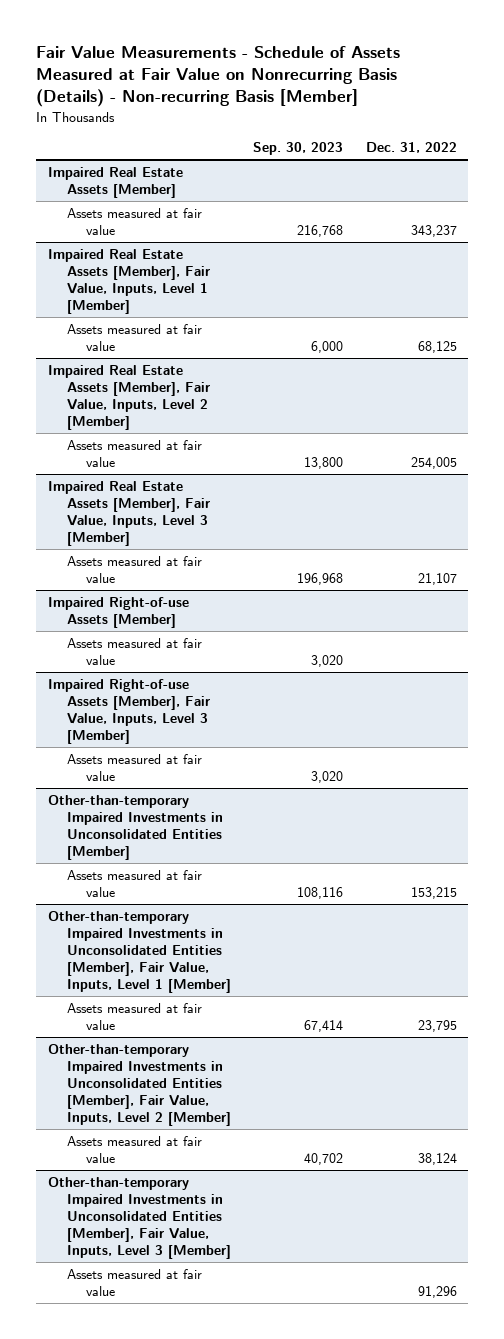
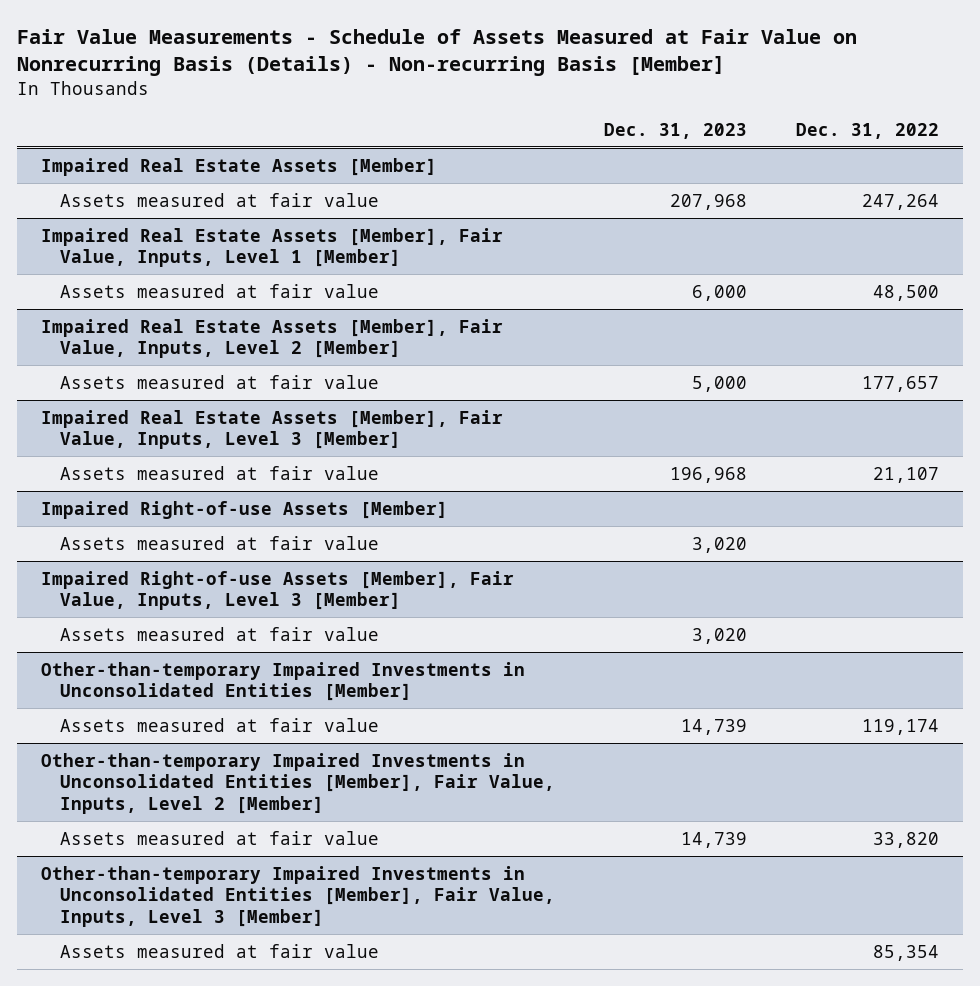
- | Sep. 30, 2023 | Dec. 31, 2022
+ | Dec. 31, 2023 | Dec. 31, 2022
@ Impaired Real Estate Assets [Member]
- Assets measured at fair value | 216,768 | 343,237
+ Assets measured at fair value | 207,968 | 247,264
@ Impaired Real Estate Assets [Member], Fair Value, Inputs, Level 1 [Member]
- Assets measured at fair value | 6,000 | 68,125
+ Assets measured at fair value | 6,000 | 48,500
@ Impaired Real Estate Assets [Member], Fair Value, Inputs, Level 2 [Member]
- Assets measured at fair value | 13,800 | 254,005
+ Assets measured at fair value | 5,000 | 177,657
@ Other-than-temporary Impaired Investments in Unconsolidated Entities [Member]
- Assets measured at fair value | 108,116 | 153,215
- Other-than-temporary Impaired Investments in Unconsolidated Entities [Member], Fair Value, Inputs, Level 1 [Member]
- Assets measured at fair value | 67,414 | 23,795
@ Other-than-temporary Impaired Investments in Unconsolidated Entities [Member]
+ Assets measured at fair value | 14,739 | 119,174
@ Other-than-temporary Impaired Investments in Unconsolidated Entities [Member], Fair Value, Inputs, Level 2 [Member]
- Assets measured at fair value | 40,702 | 38,124
+ Assets measured at fair value | 14,739 | 33,820
@ Other-than-temporary Impaired Investments in Unconsolidated Entities [Member], Fair Value, Inputs, Level 3 [Member]
- Assets measured at fair value | | 91,296
+ Assets measured at fair value | | 85,354

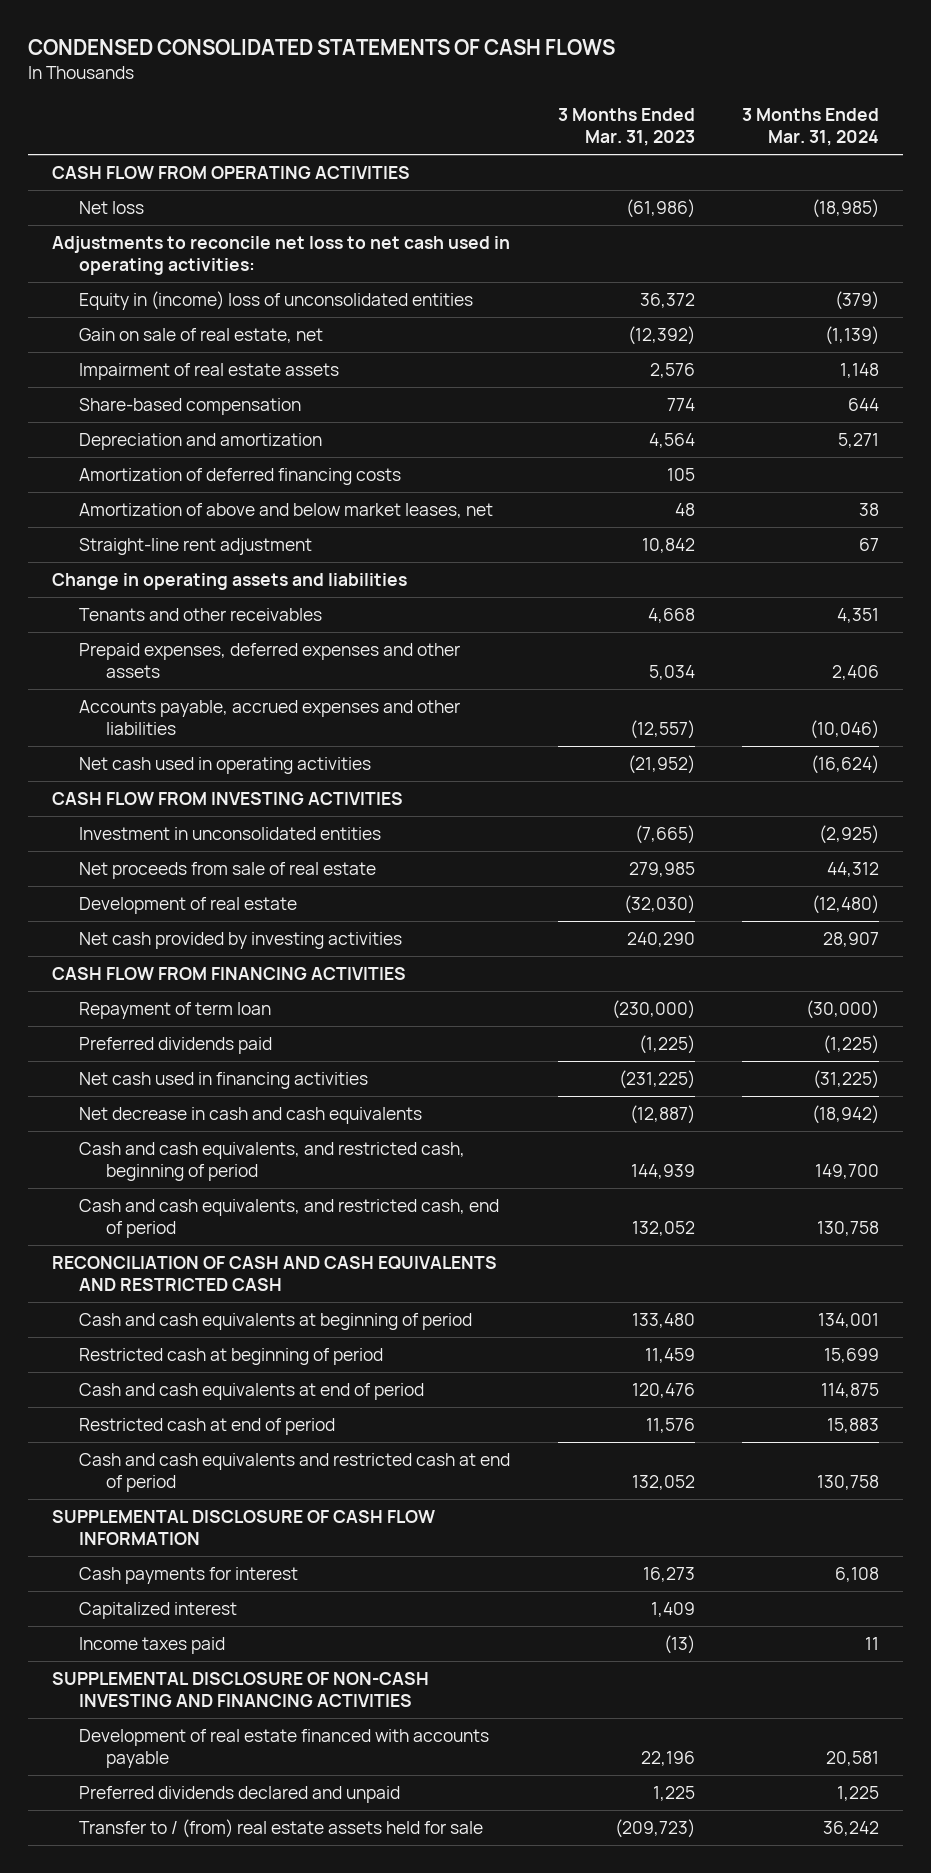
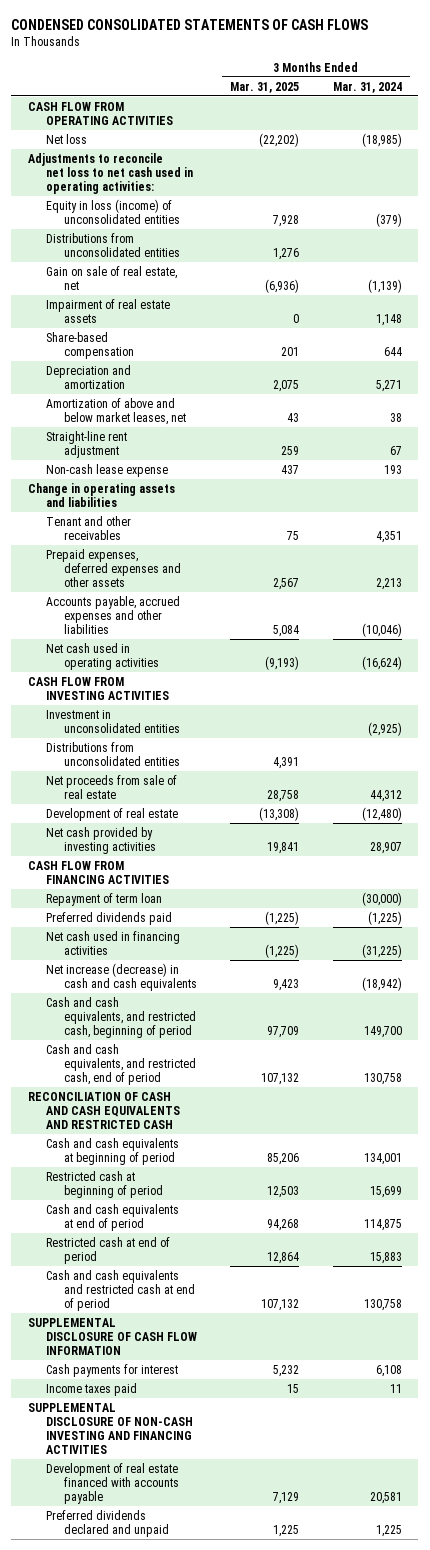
- | 3 Months Ended Mar. 31, 2023 | 3 Months Ended Mar. 31, 2024
+ | 3 Months Ended Mar. 31, 2025 | 3 Months Ended Mar. 31, 2024
- Equity in (income) loss of unconsolidated entities | 36,372 | (379)
+ Equity in loss (income) of unconsolidated entities | 7,928 | (379)
+ Distributions from unconsolidated entities | 1,276 |
- Amortization of deferred financing costs | 105 |
+ Non-cash lease expense | 437 | 193
- Tenants and other receivables | 4,668 | 4,351
- Prepaid expenses, deferred expenses and other assets | 5,034 | 2,406
+ Tenant and other receivables | 75 | 4,351
+ Prepaid expenses, deferred expenses and other assets | 2,567 | 2,213
+ Distributions from unconsolidated entities | 4,391 |
- Net decrease in cash and cash equivalents | (12,887) | (18,942)
+ Net increase (decrease) in cash and cash equivalents | 9,423 | (18,942)
- Capitalized interest | 1,409 |
- Transfer to / (from) real estate assets held for sale | (209,723) | 36,242

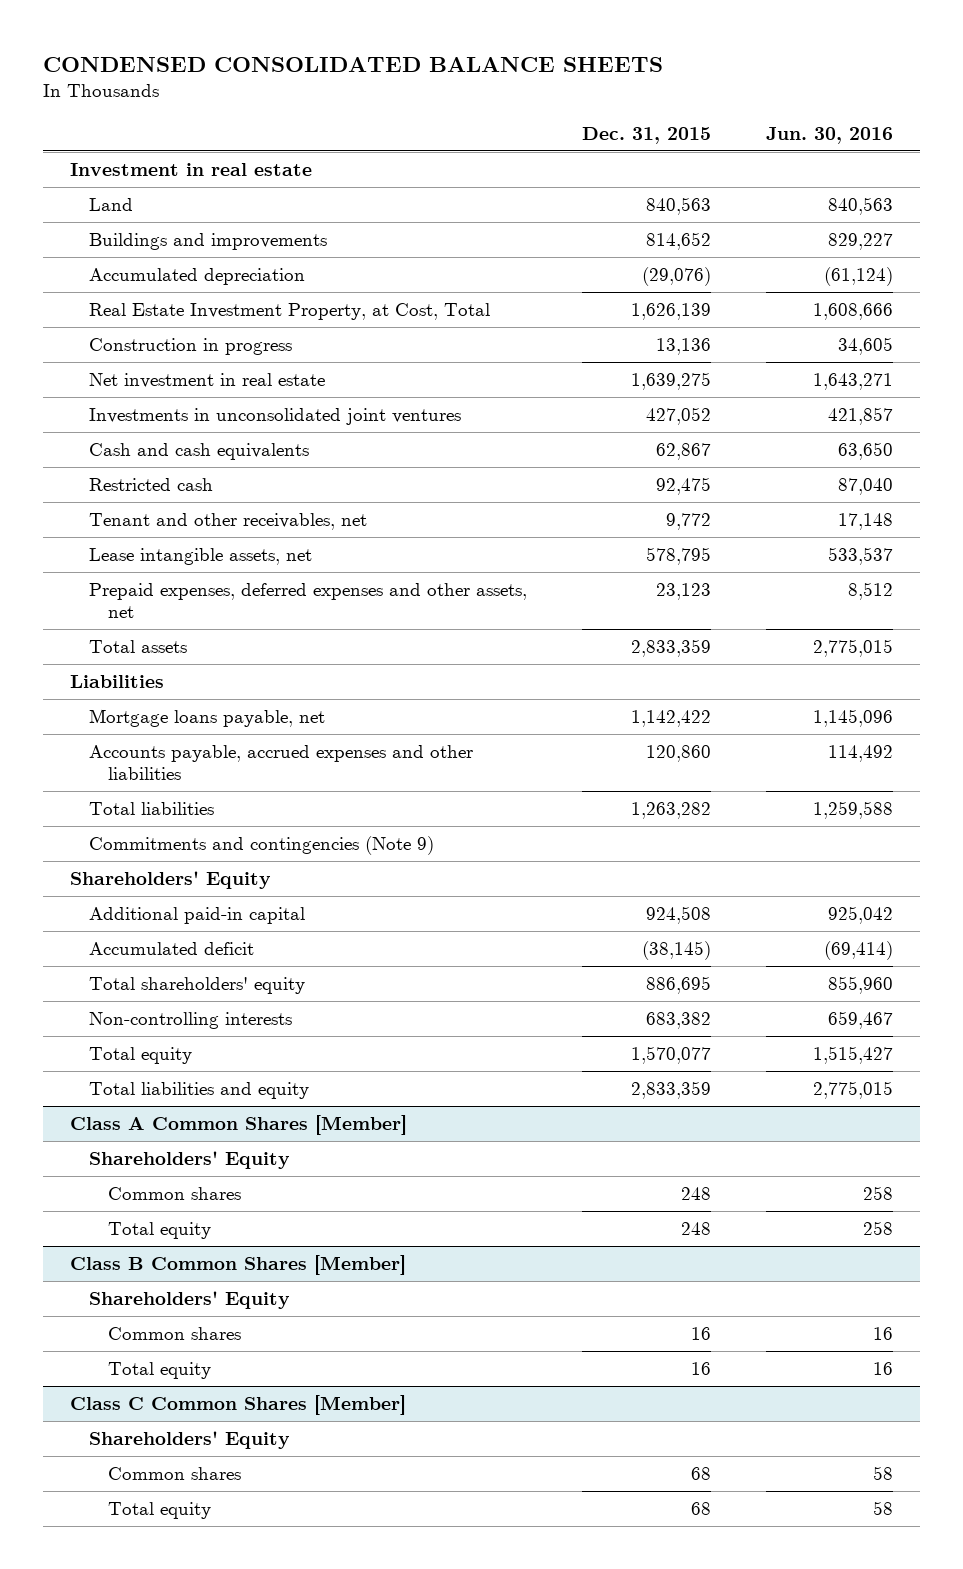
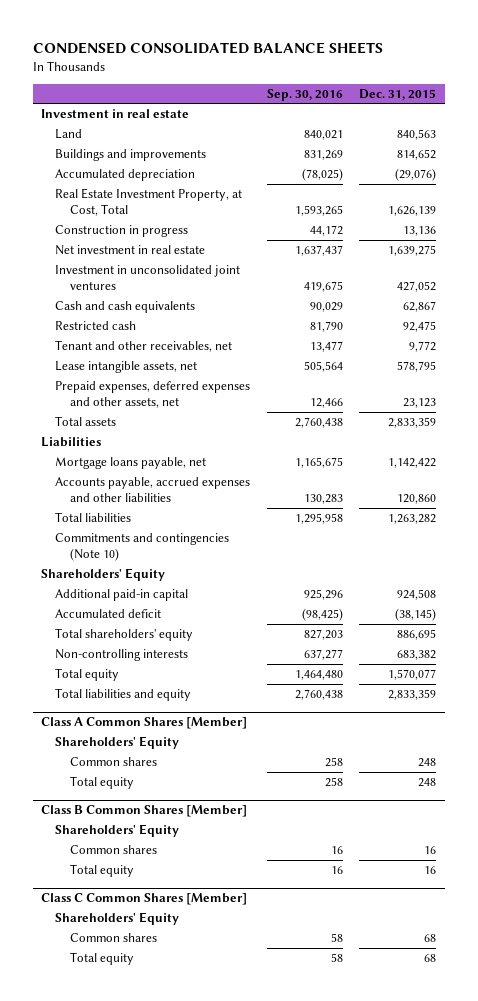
- | Dec. 31, 2015 | Jun. 30, 2016
+ | Sep. 30, 2016 | Dec. 31, 2015
- Investments in unconsolidated joint ventures | 427,052 | 421,857
+ Investment in unconsolidated joint ventures | 419,675 | 427,052
- Commitments and contingencies (Note 9)
+ Commitments and contingencies (Note 10)

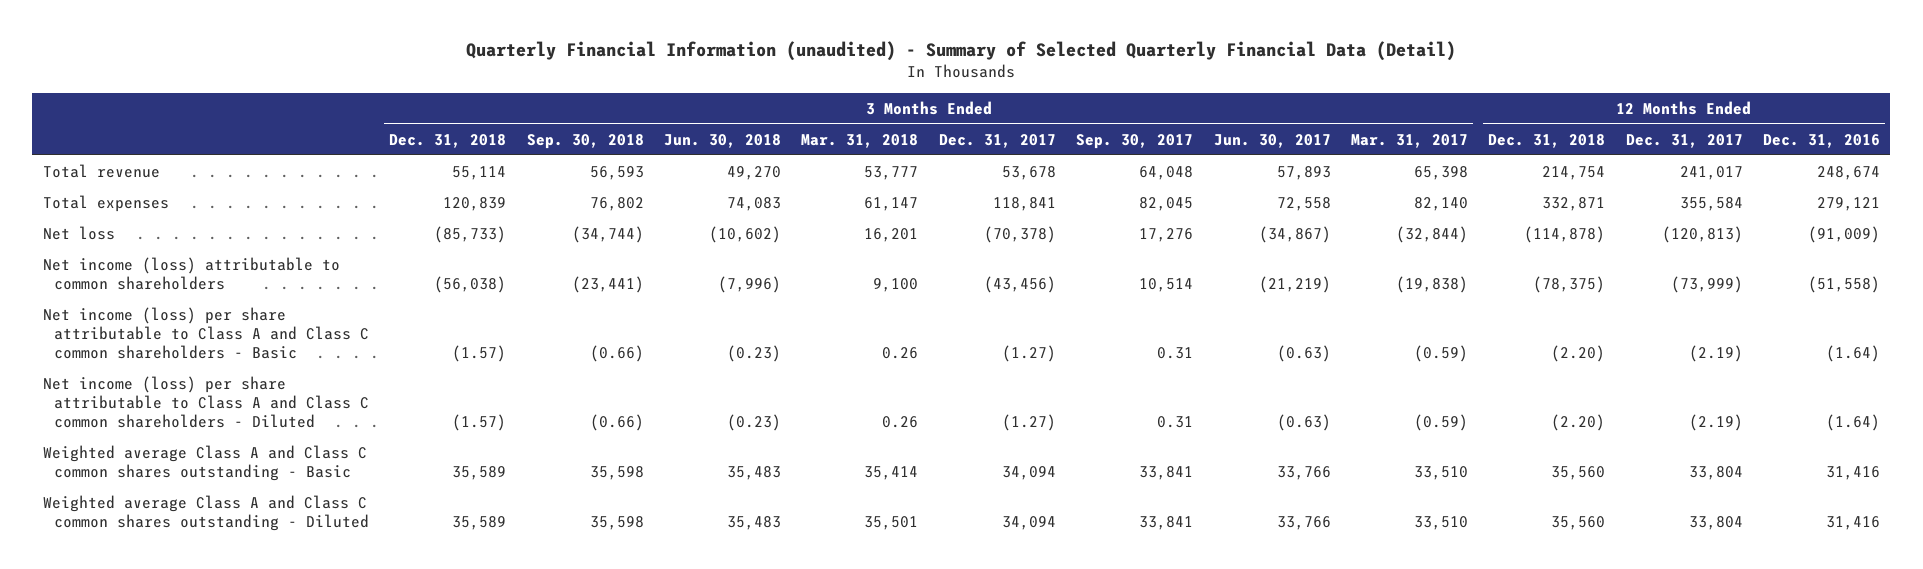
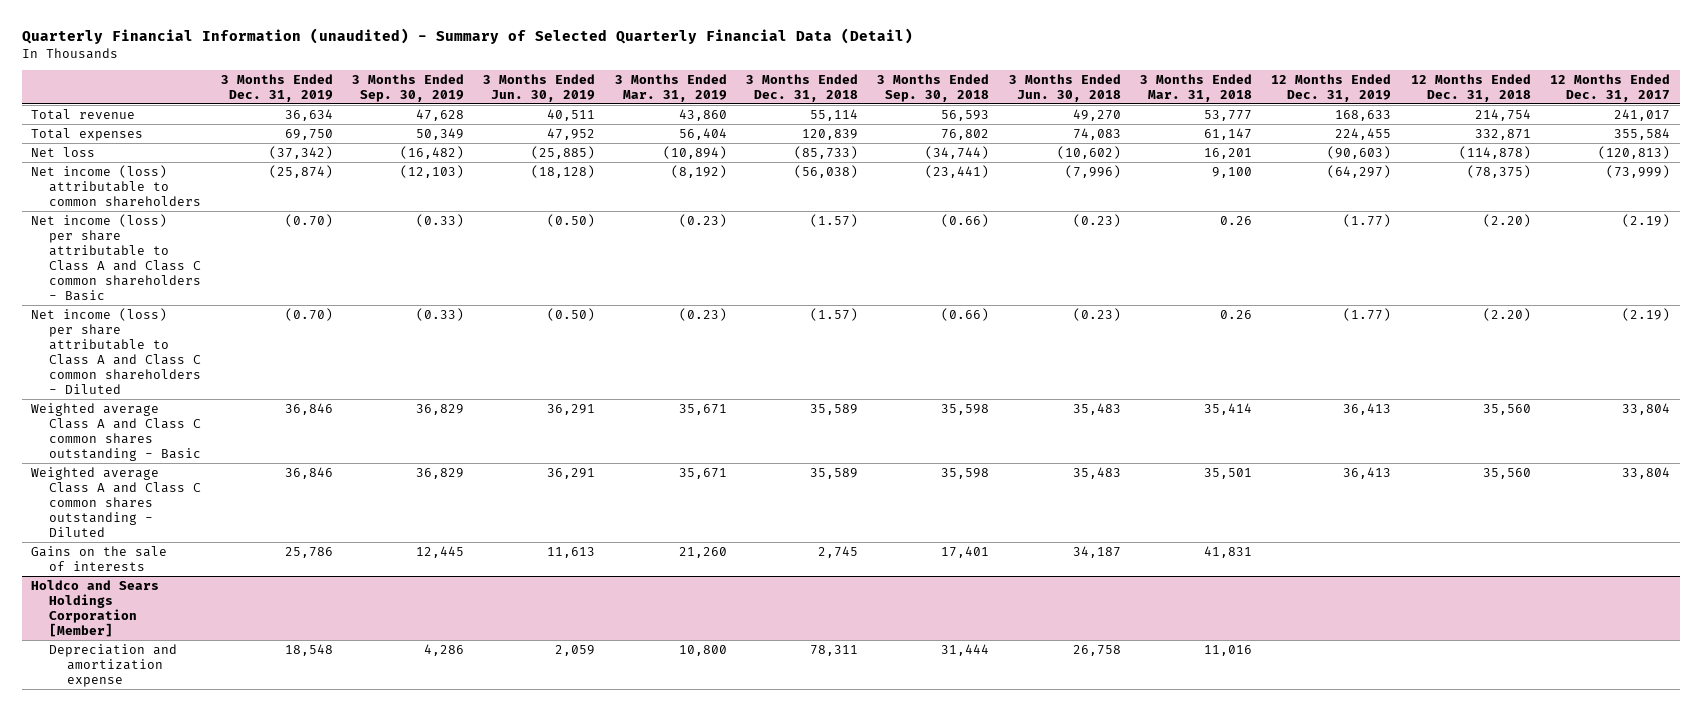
- | 3 Months Ended Dec. 31, 2018 | 3 Months Ended Sep. 30, 2018 | 3 Months Ended Jun. 30, 2018 | 3 Months Ended Mar. 31, 2018 | 3 Months Ended Dec. 31, 2017 | 3 Months Ended Sep. 30, 2017 | 3 Months Ended Jun. 30, 2017 | 3 Months Ended Mar. 31, 2017 | 12 Months Ended Dec. 31, 2018 | 12 Months Ended Dec. 31, 2017 | 12 Months Ended Dec. 31, 2016
+ | 3 Months Ended Dec. 31, 2019 | 3 Months Ended Sep. 30, 2019 | 3 Months Ended Jun. 30, 2019 | 3 Months Ended Mar. 31, 2019 | 3 Months Ended Dec. 31, 2018 | 3 Months Ended Sep. 30, 2018 | 3 Months Ended Jun. 30, 2018 | 3 Months Ended Mar. 31, 2018 | 12 Months Ended Dec. 31, 2019 | 12 Months Ended Dec. 31, 2018 | 12 Months Ended Dec. 31, 2017
+ Gains on the sale of interests | 25,786 | 12,445 | 11,613 | 21,260 | 2,745 | 17,401 | 34,187 | 41,831 | | |
+ Holdco and Sears Holdings Corporation [Member]
+ Depreciation and amortization expense | 18,548 | 4,286 | 2,059 | 10,800 | 78,311 | 31,444 | 26,758 | 11,016 | | |

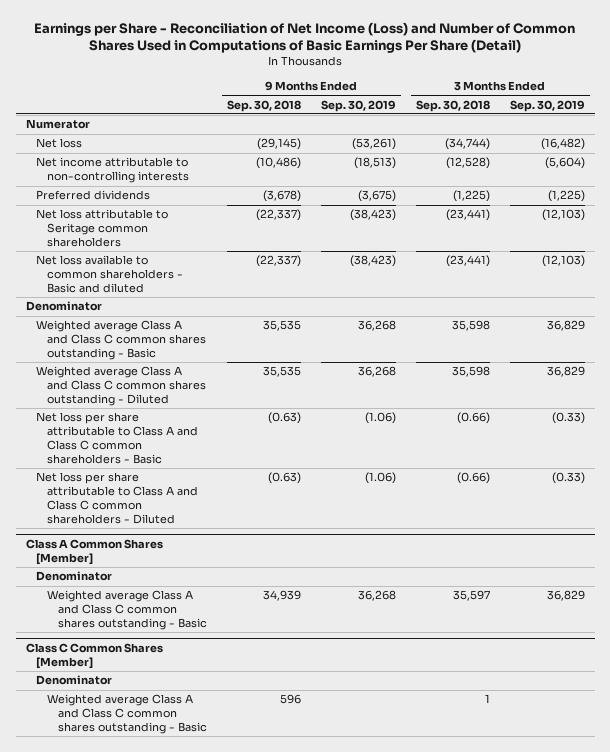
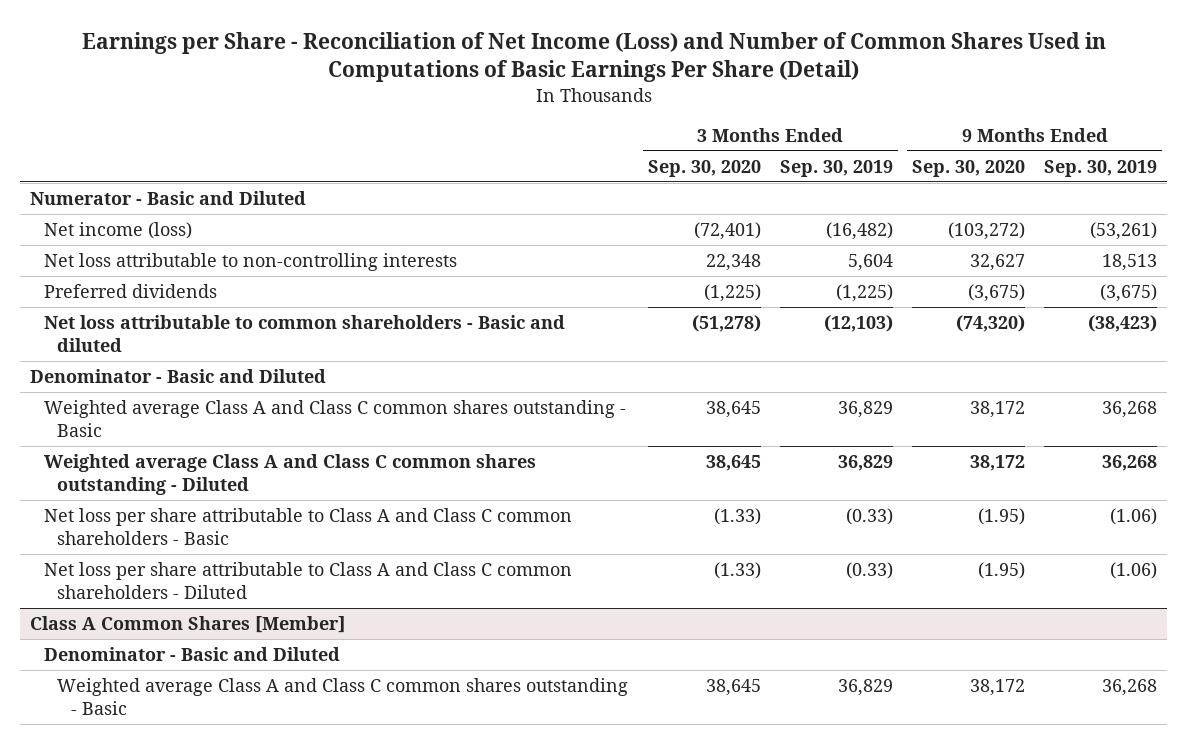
- | 9 Months Ended Sep. 30, 2018 | 9 Months Ended Sep. 30, 2019 | 3 Months Ended Sep. 30, 2018 | 3 Months Ended Sep. 30, 2019
+ | 3 Months Ended Sep. 30, 2020 | 3 Months Ended Sep. 30, 2019 | 9 Months Ended Sep. 30, 2020 | 9 Months Ended Sep. 30, 2019
- Numerator
- Net loss | (29,145) | (53,261) | (34,744) | (16,482)
- Net income attributable to non-controlling interests | (10,486) | (18,513) | (12,528) | (5,604)
+ Numerator - Basic and Diluted
+ Net income (loss) | (72,401) | (16,482) | (103,272) | (53,261)
+ Net loss attributable to non-controlling interests | 22,348 | 5,604 | 32,627 | 18,513
- Net loss attributable to Seritage common shareholders | (22,337) | (38,423) | (23,441) | (12,103)
- Net loss available to common shareholders - Basic and diluted | (22,337) | (38,423) | (23,441) | (12,103)
- Denominator
+ Net loss attributable to common shareholders - Basic and diluted | (51,278) | (12,103) | (74,320) | (38,423)
+ Denominator - Basic and Diluted
@ Class A Common Shares [Member]
- Denominator
+ Denominator - Basic and Diluted
- Class C Common Shares [Member]
- Denominator
- Weighted average Class A and Class C common shares outstanding - Basic | 596 | | 1 |

